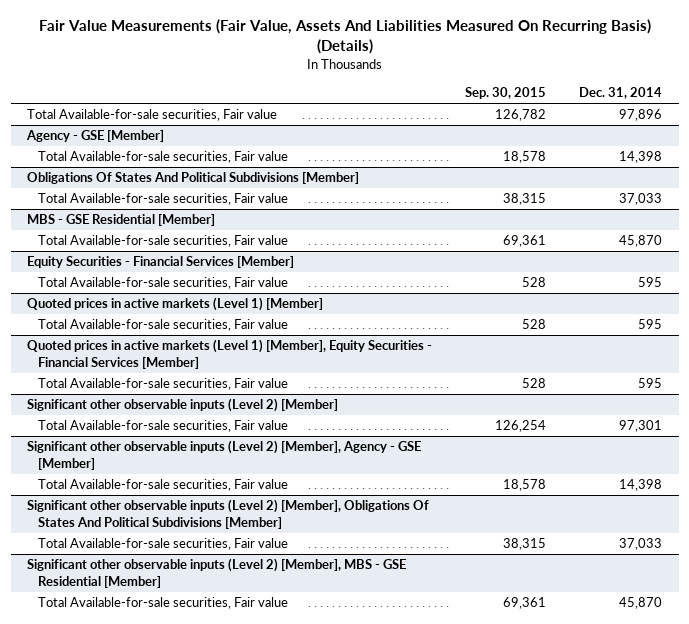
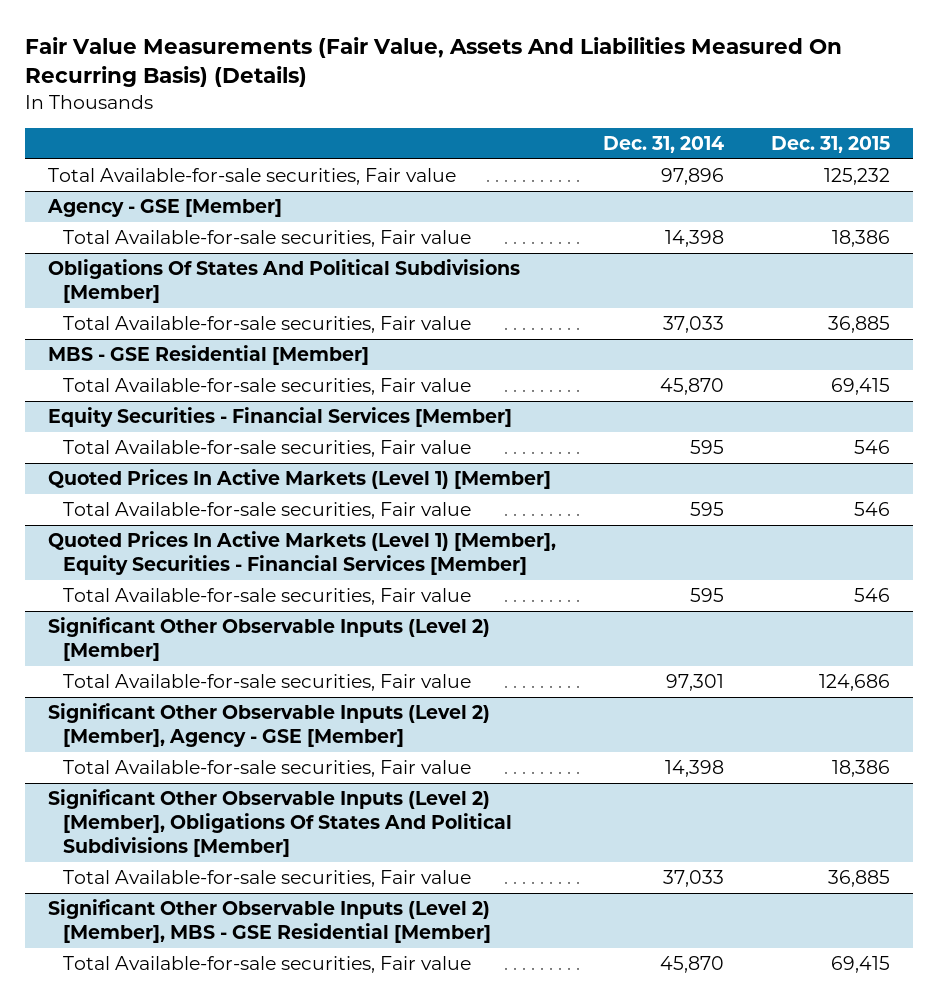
- | Sep. 30, 2015 | Dec. 31, 2014
+ | Dec. 31, 2014 | Dec. 31, 2015
- Quoted prices in active markets (Level 1) [Member]
+ Quoted Prices In Active Markets (Level 1) [Member]
- Quoted prices in active markets (Level 1) [Member], Equity Securities - Financial Services [Member]
+ Quoted Prices In Active Markets (Level 1) [Member], Equity Securities - Financial Services [Member]
- Significant other observable inputs (Level 2) [Member]
+ Significant Other Observable Inputs (Level 2) [Member]
- Significant other observable inputs (Level 2) [Member], Agency - GSE [Member]
+ Significant Other Observable Inputs (Level 2) [Member], Agency - GSE [Member]
- Significant other observable inputs (Level 2) [Member], Obligations Of States And Political Subdivisions [Member]
+ Significant Other Observable Inputs (Level 2) [Member], Obligations Of States And Political Subdivisions [Member]
- Significant other observable inputs (Level 2) [Member], MBS - GSE Residential [Member]
+ Significant Other Observable Inputs (Level 2) [Member], MBS - GSE Residential [Member]

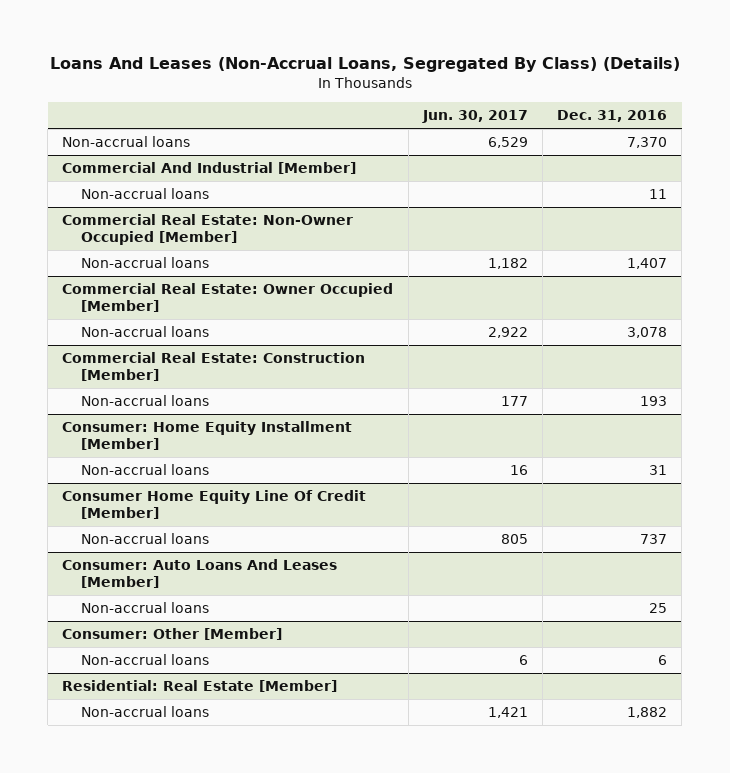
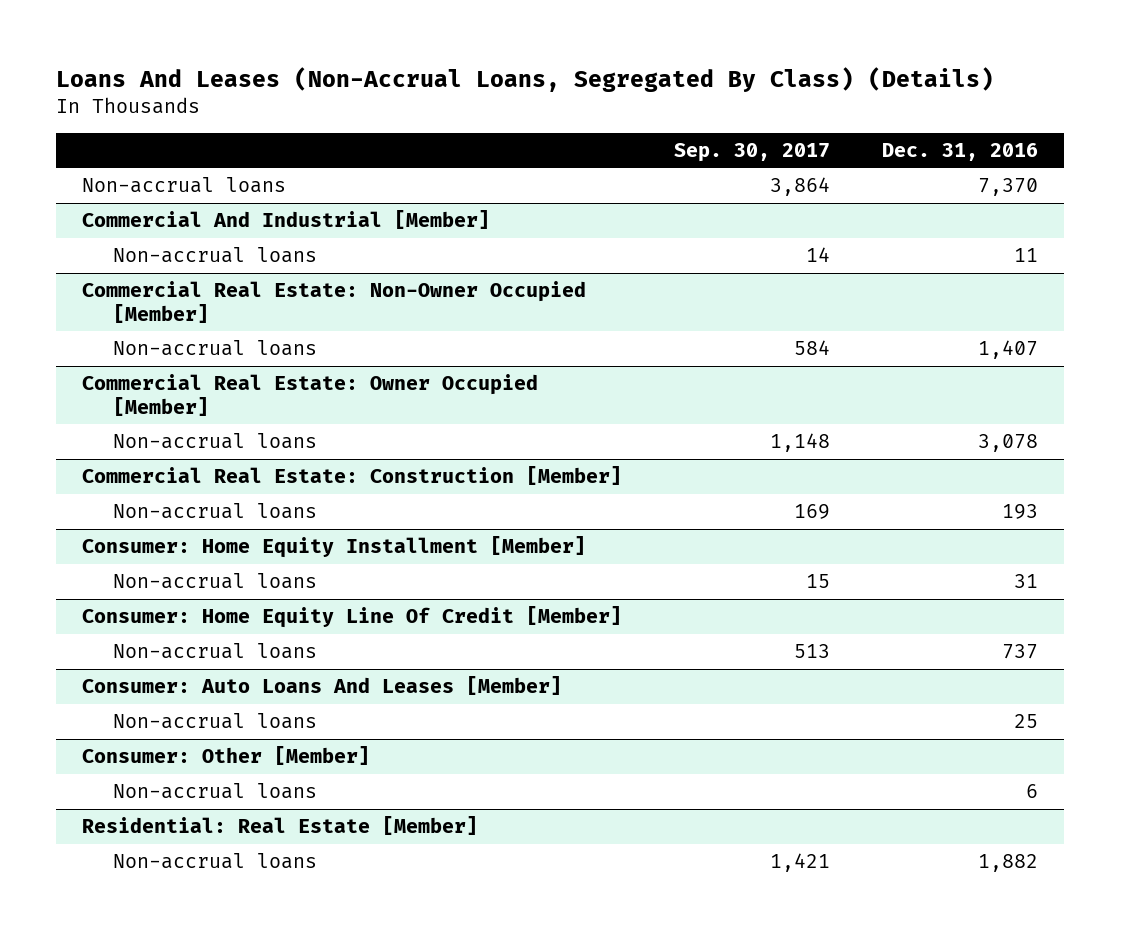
- | Jun. 30, 2017 | Dec. 31, 2016
+ | Sep. 30, 2017 | Dec. 31, 2016
- Consumer Home Equity Line Of Credit [Member]
+ Consumer: Home Equity Line Of Credit [Member]

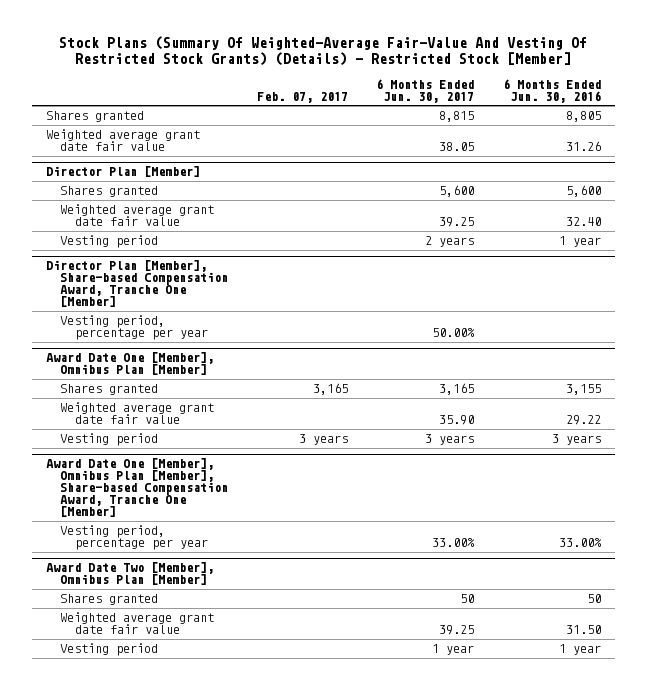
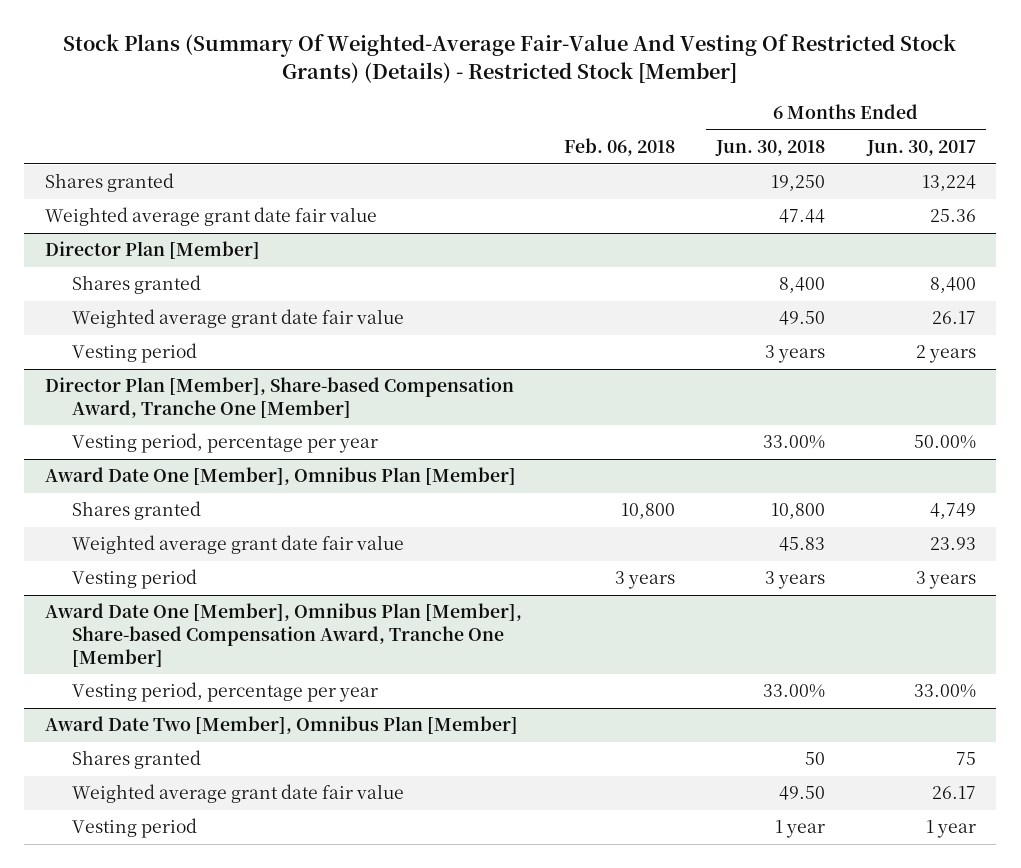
- | Feb. 07, 2017 | 6 Months Ended Jun. 30, 2017 | 6 Months Ended Jun. 30, 2016
+ | Feb. 06, 2018 | 6 Months Ended Jun. 30, 2018 | 6 Months Ended Jun. 30, 2017
- Shares granted | | 8,815 | 8,805
- Weighted average grant date fair value | | 38.05 | 31.26
+ Shares granted | | 19,250 | 13,224
+ Weighted average grant date fair value | | 47.44 | 25.36
@ Director Plan [Member]
- Shares granted | | 5,600 | 5,600
- Weighted average grant date fair value | | 39.25 | 32.40
+ Shares granted | | 8,400 | 8,400
+ Weighted average grant date fair value | | 49.50 | 26.17
@ Award Date One [Member], Omnibus Plan [Member]
- Shares granted | 3,165 | 3,165 | 3,155
- Weighted average grant date fair value | | 35.90 | 29.22
+ Shares granted | 10,800 | 10,800 | 4,749
+ Weighted average grant date fair value | | 45.83 | 23.93
@ Award Date Two [Member], Omnibus Plan [Member]
- Shares granted | | 50 | 50
- Weighted average grant date fair value | | 39.25 | 31.50
+ Shares granted | | 50 | 75
+ Weighted average grant date fair value | | 49.50 | 26.17

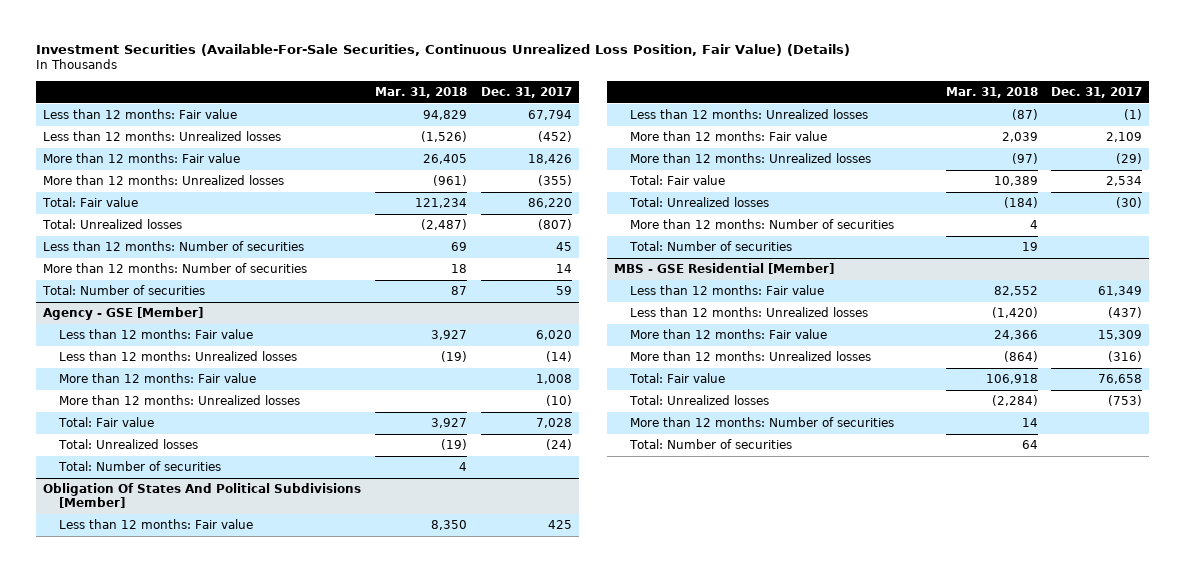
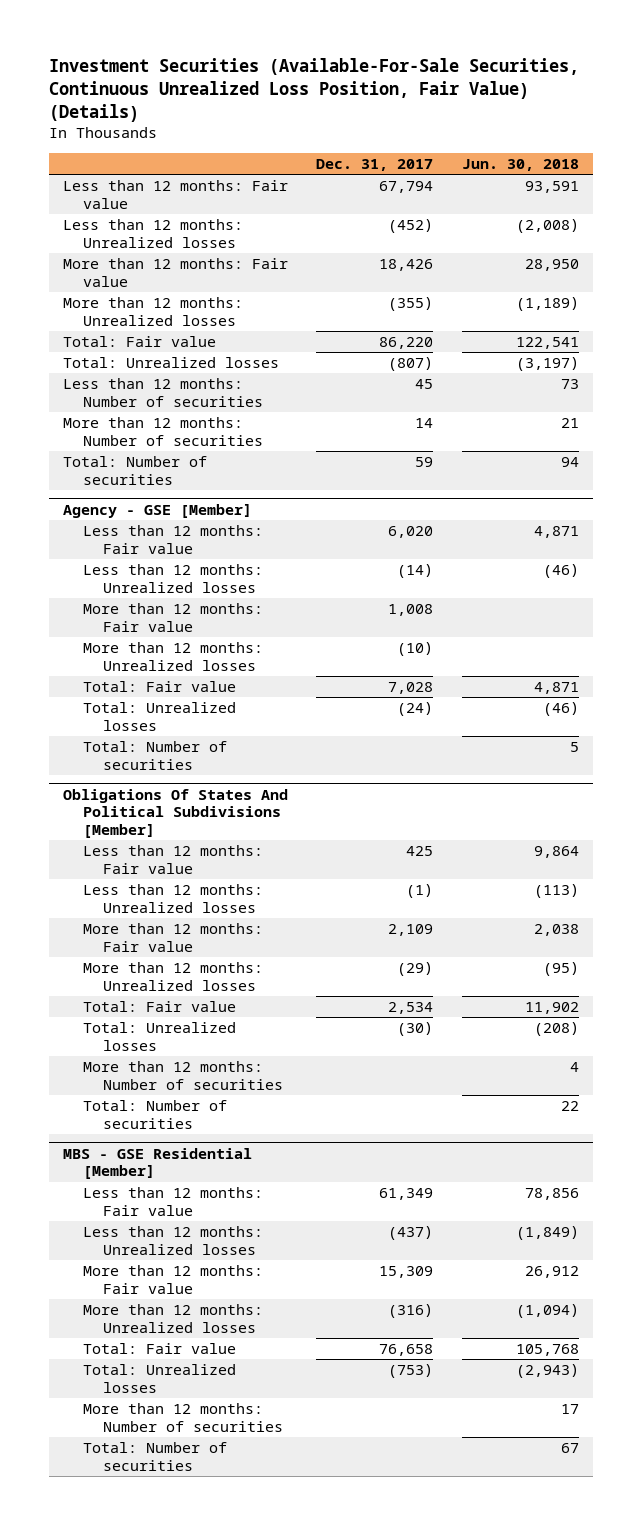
- | Mar. 31, 2018 | Dec. 31, 2017
+ | Dec. 31, 2017 | Jun. 30, 2018
- Obligation Of States And Political Subdivisions [Member]
+ Obligations Of States And Political Subdivisions [Member]

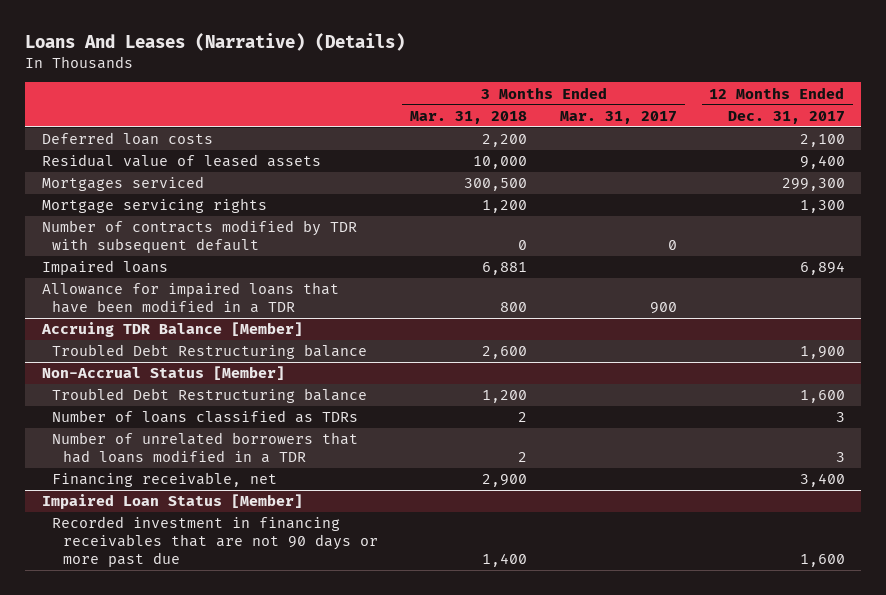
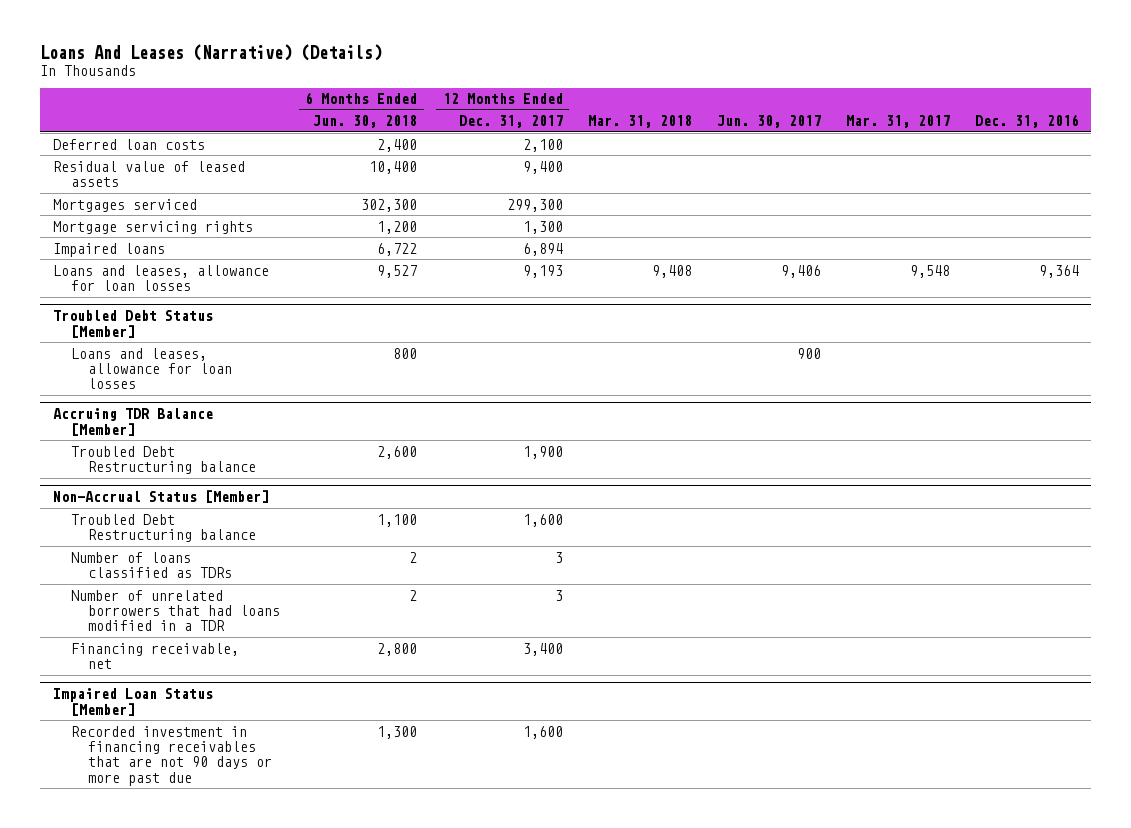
- | 3 Months Ended Mar. 31, 2018 | 3 Months Ended Mar. 31, 2017 | 12 Months Ended Dec. 31, 2017
+ | 6 Months Ended Jun. 30, 2018 | 12 Months Ended Dec. 31, 2017 | Mar. 31, 2018 | Jun. 30, 2017 | Mar. 31, 2017 | Dec. 31, 2016
- Number of contracts modified by TDR with subsequent default | 0 | 0 |
- Allowance for impaired loans that have been modified in a TDR | 800 | 900 |
+ Loans and leases, allowance for loan losses | 9,527 | 9,193 | 9,408 | 9,406 | 9,548 | 9,364
+ Troubled Debt Status [Member]
+ Loans and leases, allowance for loan losses | 800 | | | 900 | |

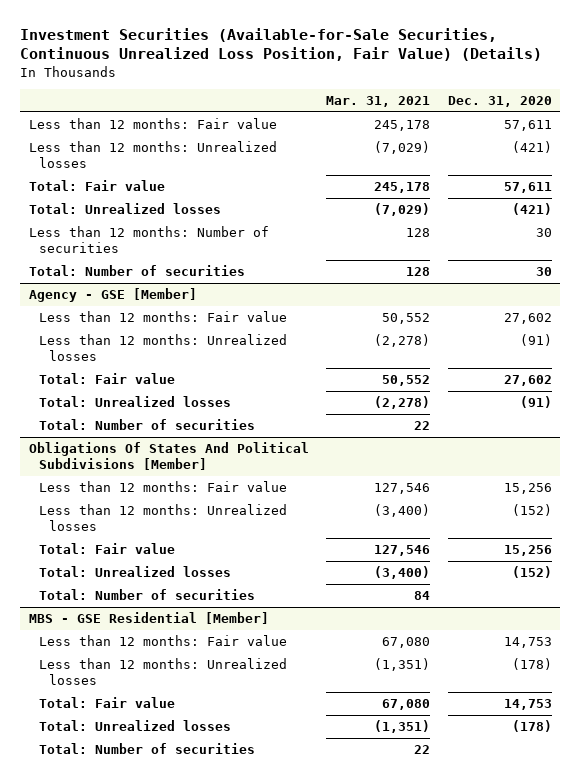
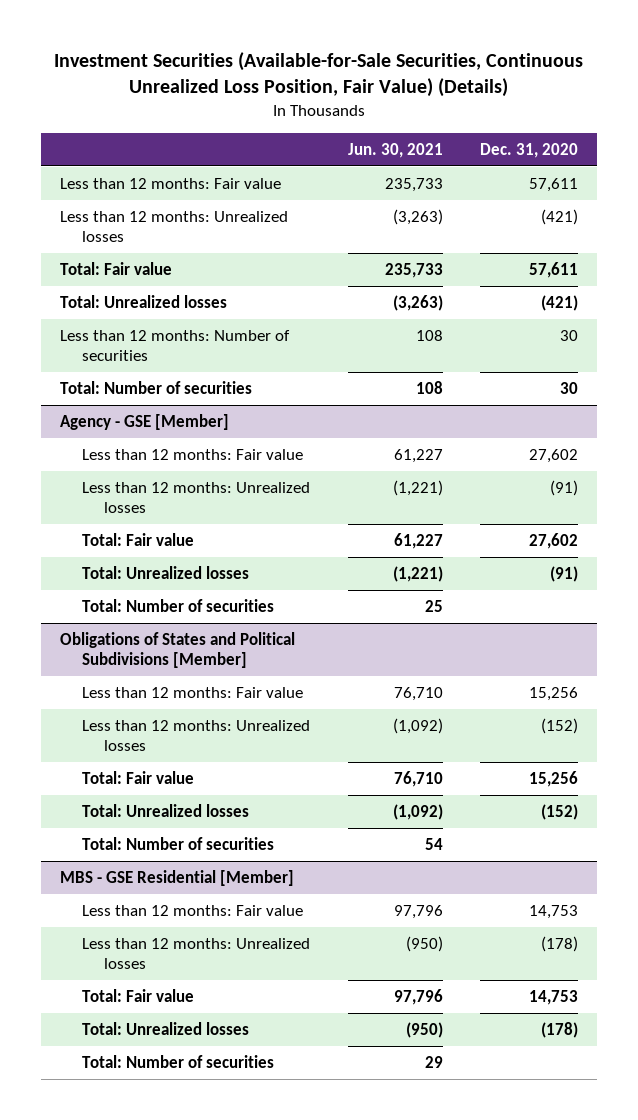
- | Mar. 31, 2021 | Dec. 31, 2020
+ | Jun. 30, 2021 | Dec. 31, 2020
- Obligations Of States And Political Subdivisions [Member]
+ Obligations of States and Political Subdivisions [Member]

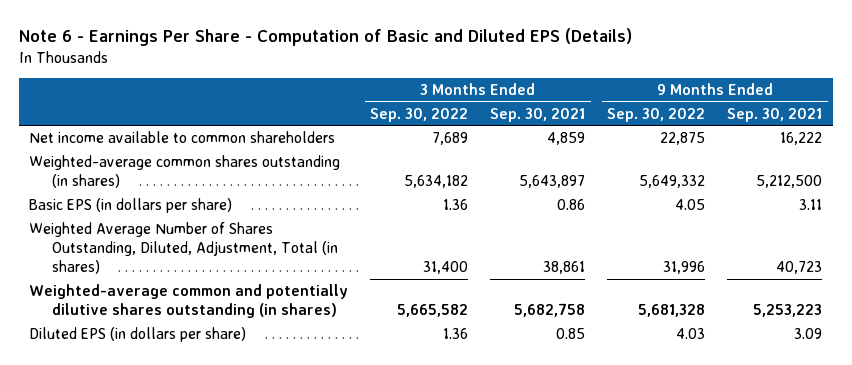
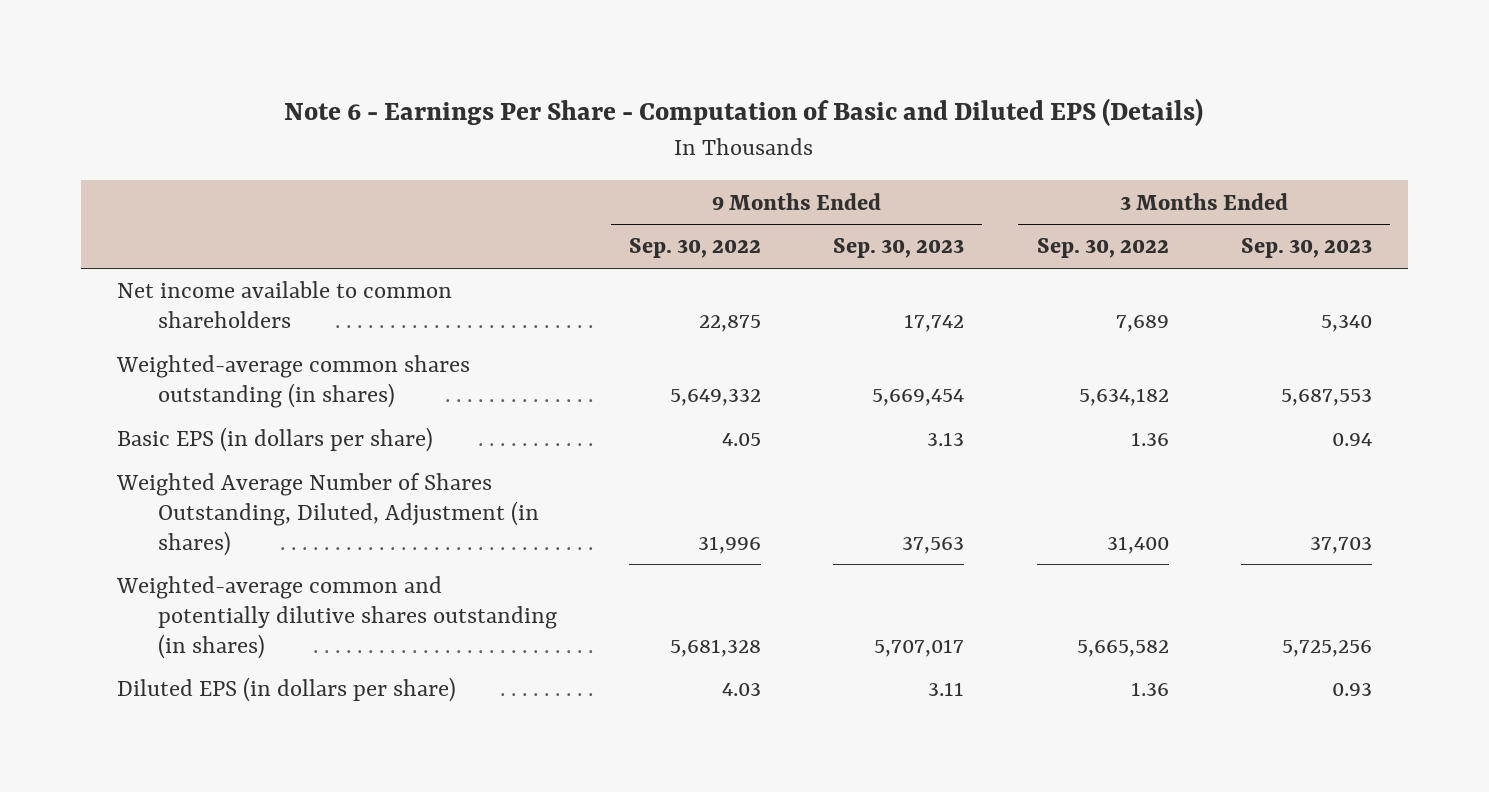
- | 3 Months Ended Sep. 30, 2022 | 3 Months Ended Sep. 30, 2021 | 9 Months Ended Sep. 30, 2022 | 9 Months Ended Sep. 30, 2021
+ | 9 Months Ended Sep. 30, 2022 | 9 Months Ended Sep. 30, 2023 | 3 Months Ended Sep. 30, 2022 | 3 Months Ended Sep. 30, 2023
- Weighted Average Number of Shares Outstanding, Diluted, Adjustment, Total (in shares) | 31,400 | 38,861 | 31,996 | 40,723
+ Weighted Average Number of Shares Outstanding, Diluted, Adjustment (in shares) | 31,996 | 37,563 | 31,400 | 37,703

